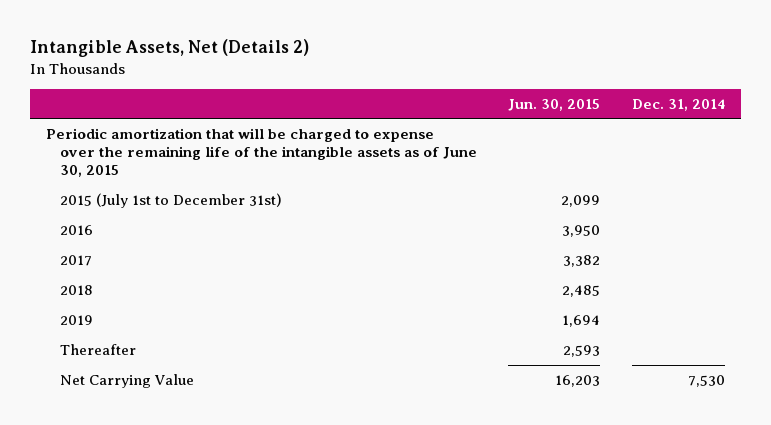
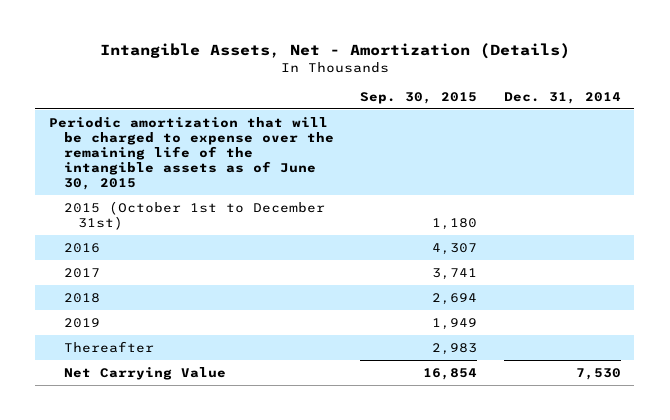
- Intangible Assets, Net (Details 2)
+ Intangible Assets, Net - Amortization (Details)
- | Jun. 30, 2015 | Dec. 31, 2014
+ | Sep. 30, 2015 | Dec. 31, 2014
- 2015 (July 1st to December 31st) | 2,099 |
+ 2015 (October 1st to December 31st) | 1,180 |

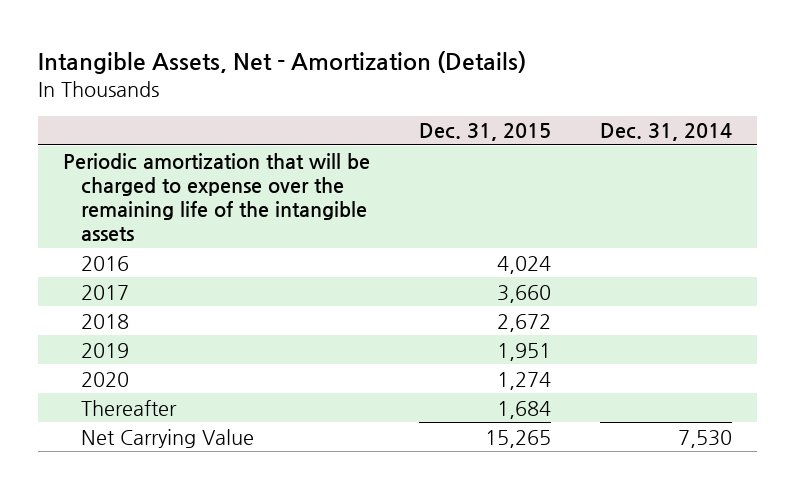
- | Sep. 30, 2015 | Dec. 31, 2014
+ | Dec. 31, 2015 | Dec. 31, 2014
- Periodic amortization that will be charged to expense over the remaining life of the intangible assets as of June 30, 2015
- 2015 (October 1st to December 31st) | 1,180 |
+ Periodic amortization that will be charged to expense over the remaining life of the intangible assets
+ 2020 | 1,274 |

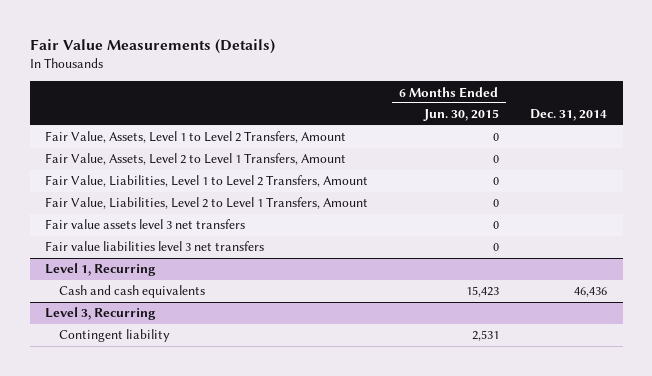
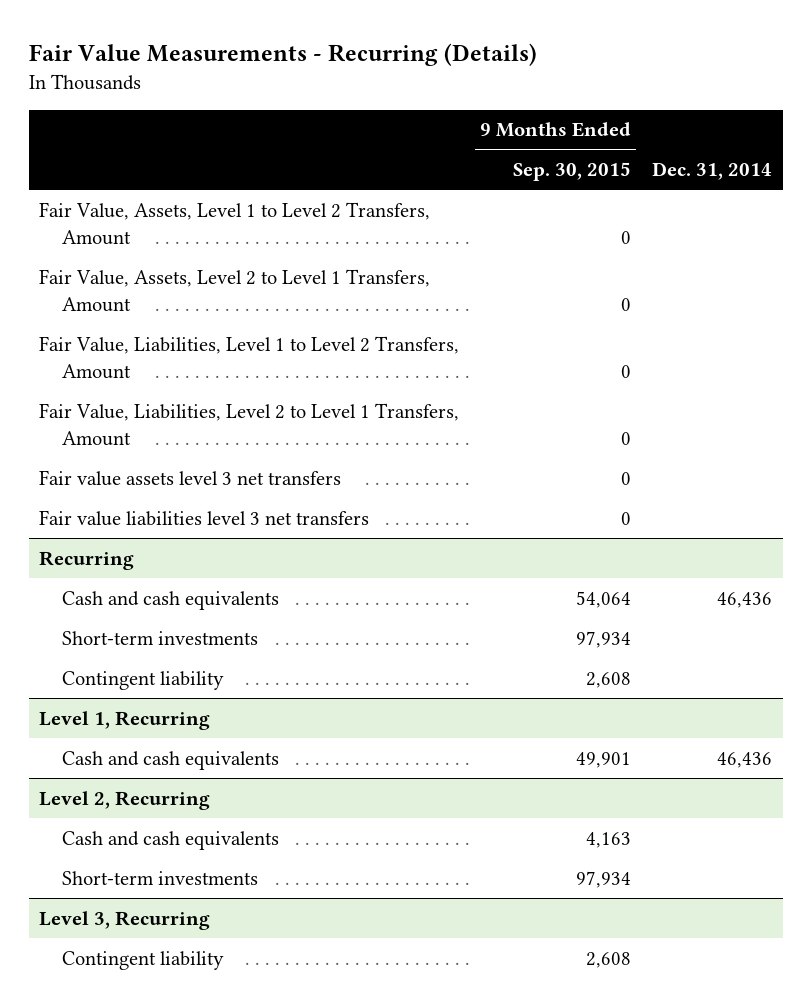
- Fair Value Measurements (Details)
+ Fair Value Measurements - Recurring (Details)
- | 6 Months Ended Jun. 30, 2015 | Dec. 31, 2014
+ | 9 Months Ended Sep. 30, 2015 | Dec. 31, 2014
+ Recurring
+ Cash and cash equivalents | 54,064 | 46,436
+ Short-term investments | 97,934 |
+ Contingent liability | 2,608 |
+ Level 2, Recurring
+ Cash and cash equivalents | 4,163 |
+ Short-term investments | 97,934 |

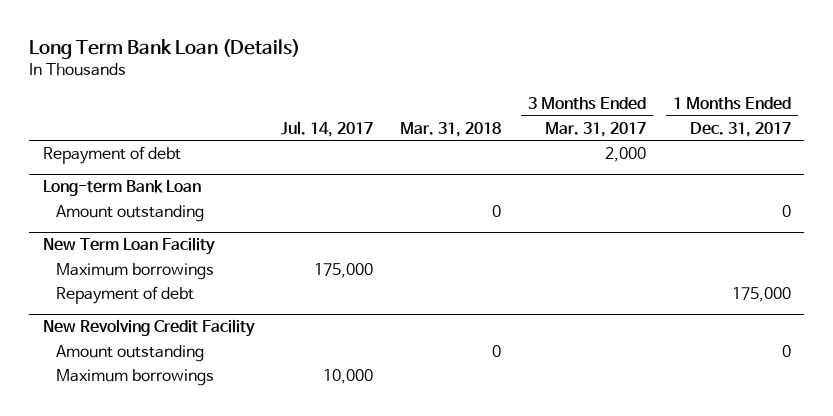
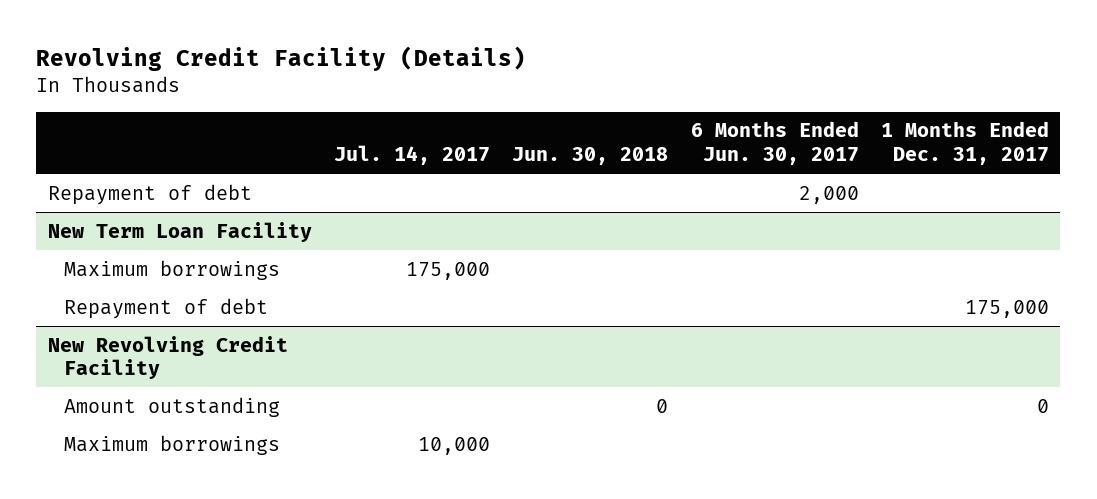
- Long Term Bank Loan (Details)
+ Revolving Credit Facility (Details)
- | Jul. 14, 2017 | Mar. 31, 2018 | 3 Months Ended Mar. 31, 2017 | 1 Months Ended Dec. 31, 2017
+ | Jul. 14, 2017 | Jun. 30, 2018 | 6 Months Ended Jun. 30, 2017 | 1 Months Ended Dec. 31, 2017
- Long-term Bank Loan
- Amount outstanding | | 0 | | 0

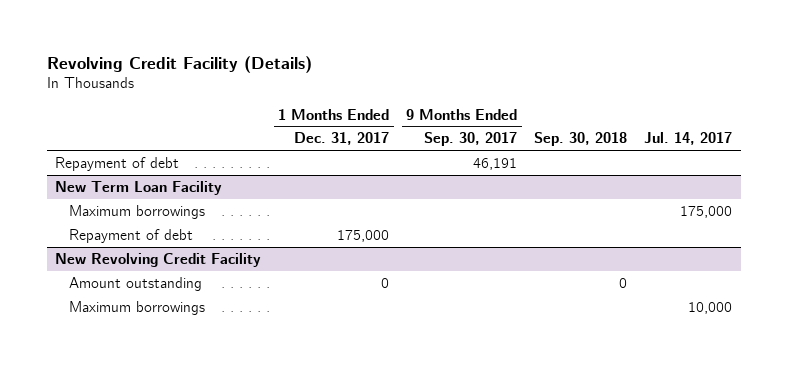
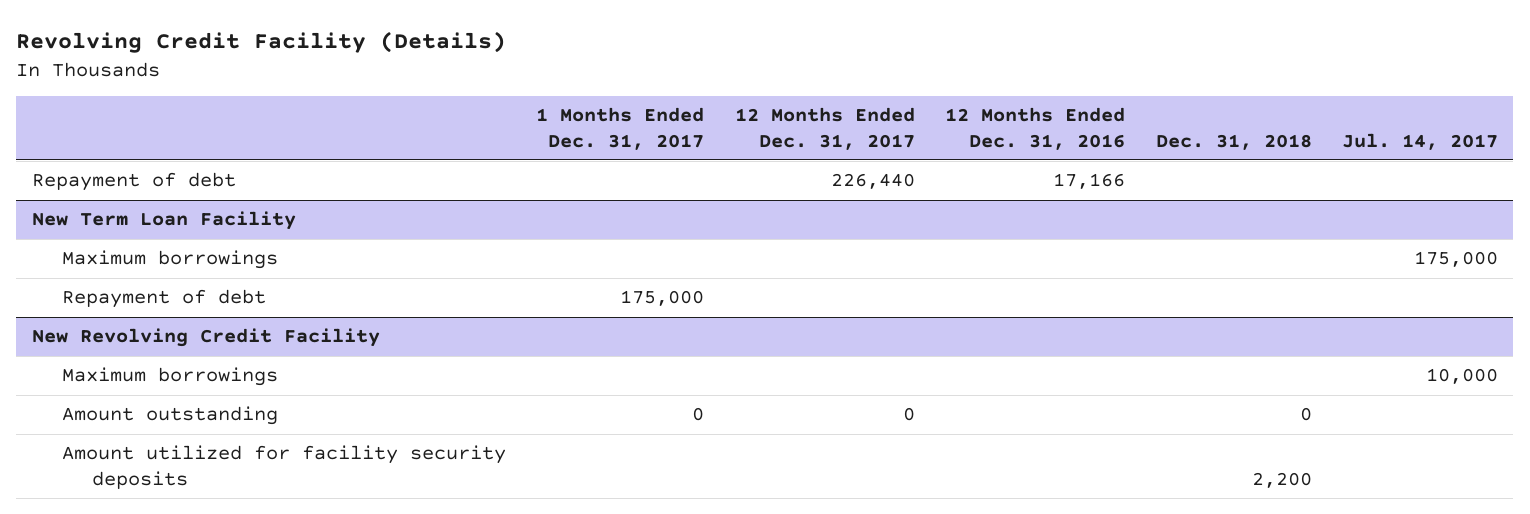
- | 1 Months Ended Dec. 31, 2017 | 9 Months Ended Sep. 30, 2017 | Sep. 30, 2018 | Jul. 14, 2017
+ | 1 Months Ended Dec. 31, 2017 | 12 Months Ended Dec. 31, 2017 | 12 Months Ended Dec. 31, 2016 | Dec. 31, 2018 | Jul. 14, 2017
@ New Revolving Credit Facility
moved down: Amount outstanding | 0 | 0 | | 0 |
+ Amount utilized for facility security deposits | | | | 2,200 |

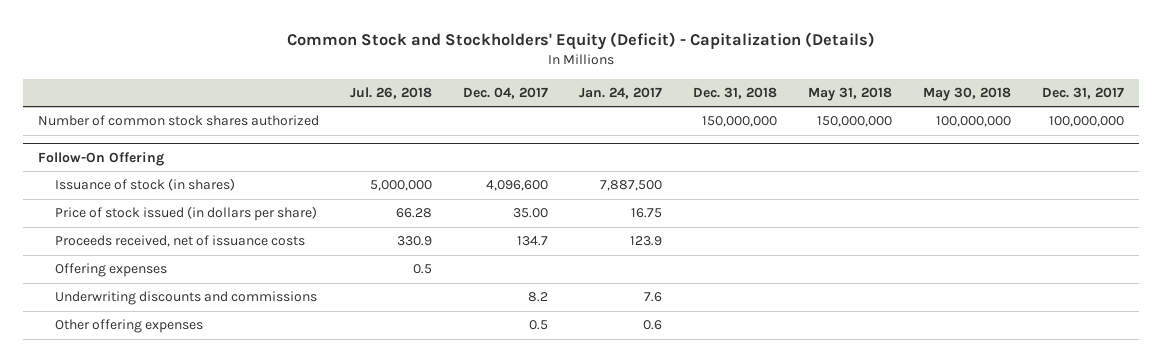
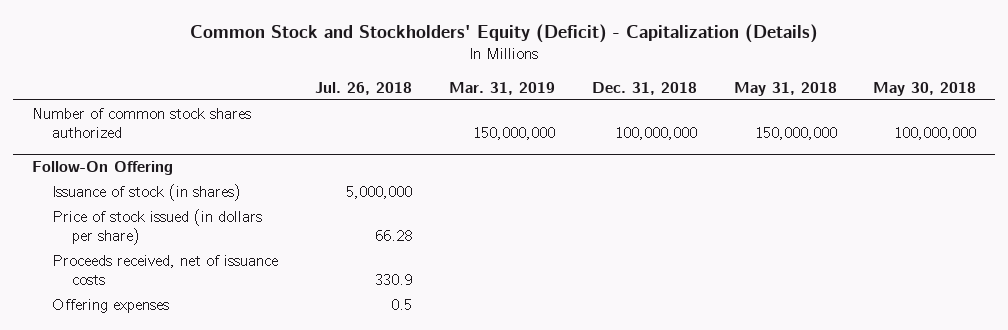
- | Jul. 26, 2018 | Dec. 04, 2017 | Jan. 24, 2017 | Dec. 31, 2018 | May 31, 2018 | May 30, 2018 | Dec. 31, 2017
+ | Jul. 26, 2018 | Mar. 31, 2019 | Dec. 31, 2018 | May 31, 2018 | May 30, 2018
- Number of common stock shares authorized | | | | 150,000,000 | 150,000,000 | 100,000,000 | 100,000,000
+ Number of common stock shares authorized | | 150,000,000 | 100,000,000 | 150,000,000 | 100,000,000
@ Follow-On Offering
- Underwriting discounts and commissions | | 8.2 | 7.6 | | | |
- Other offering expenses | | 0.5 | 0.6 | | | |

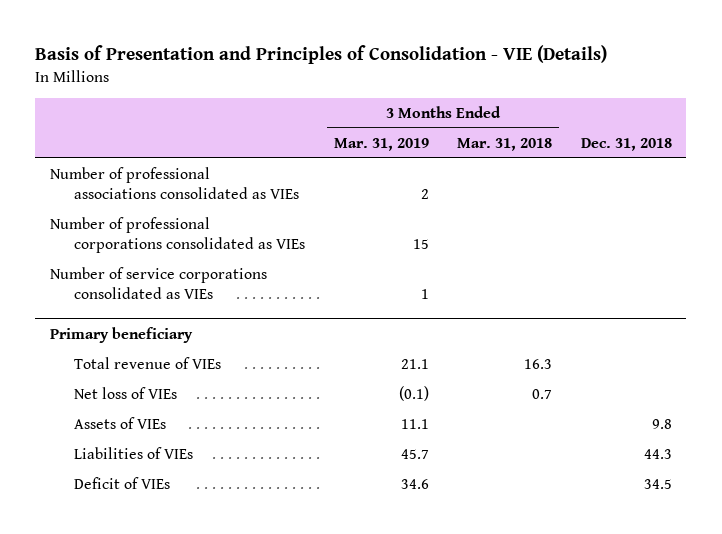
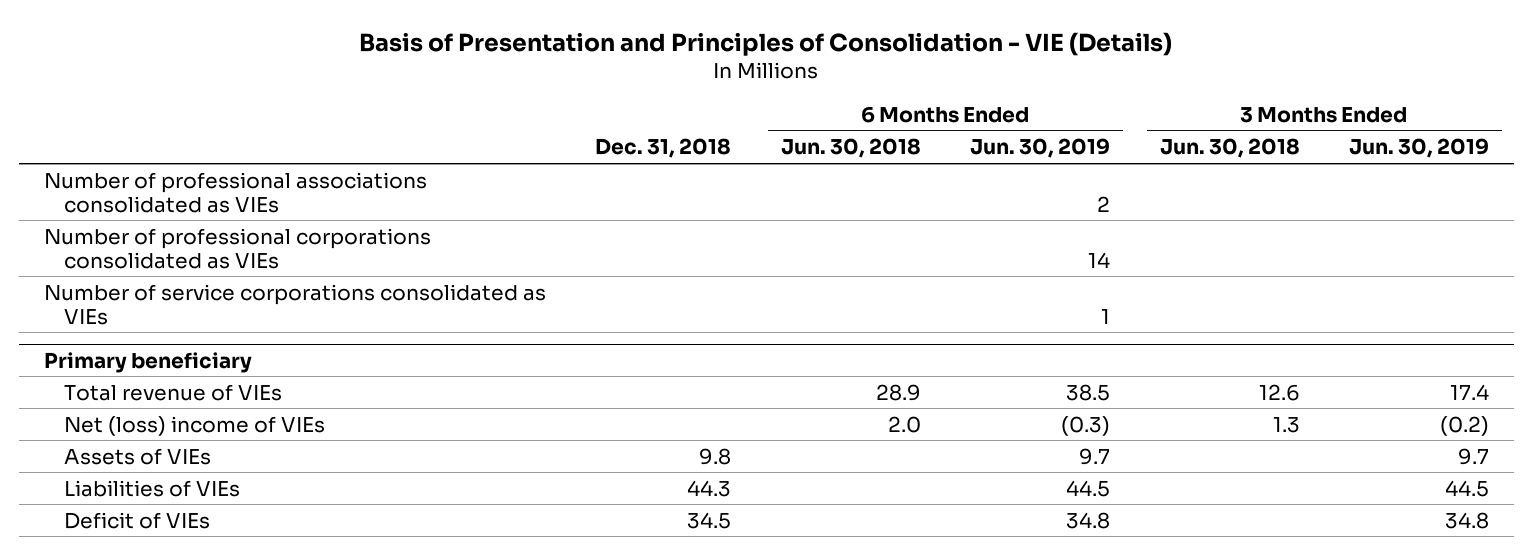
- | 3 Months Ended Mar. 31, 2019 | 3 Months Ended Mar. 31, 2018 | Dec. 31, 2018
+ | Dec. 31, 2018 | 6 Months Ended Jun. 30, 2018 | 6 Months Ended Jun. 30, 2019 | 3 Months Ended Jun. 30, 2018 | 3 Months Ended Jun. 30, 2019
@ Primary beneficiary
- Net loss of VIEs | (0.1) | 0.7 |
+ Net (loss) income of VIEs | | 2.0 | (0.3) | 1.3 | (0.2)

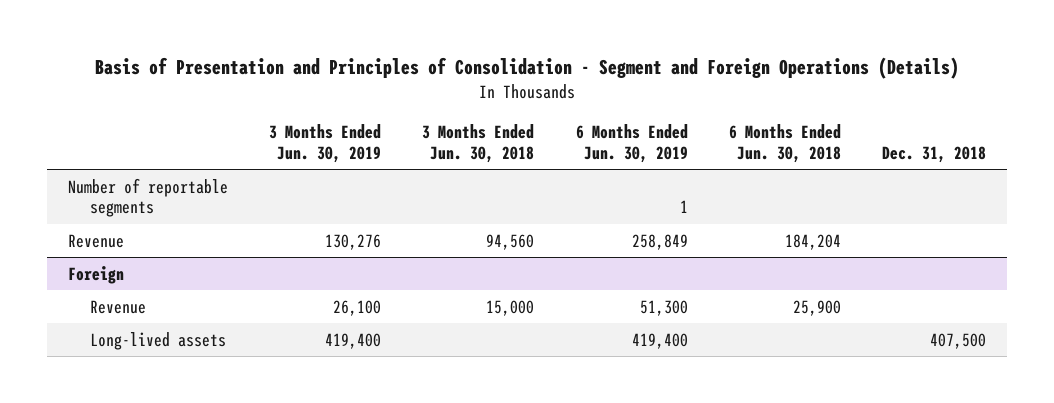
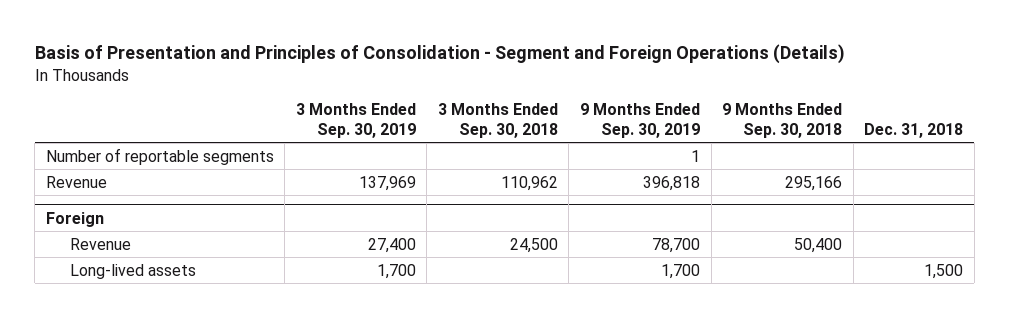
- | 3 Months Ended Jun. 30, 2019 | 3 Months Ended Jun. 30, 2018 | 6 Months Ended Jun. 30, 2019 | 6 Months Ended Jun. 30, 2018 | Dec. 31, 2018
+ | 3 Months Ended Sep. 30, 2019 | 3 Months Ended Sep. 30, 2018 | 9 Months Ended Sep. 30, 2019 | 9 Months Ended Sep. 30, 2018 | Dec. 31, 2018
@ Foreign
- Long-lived assets | 419,400 | | 419,400 | | 407,500
+ Long-lived assets | 1,700 | | 1,700 | | 1,500

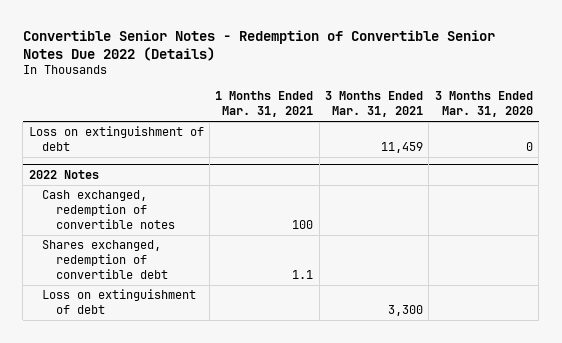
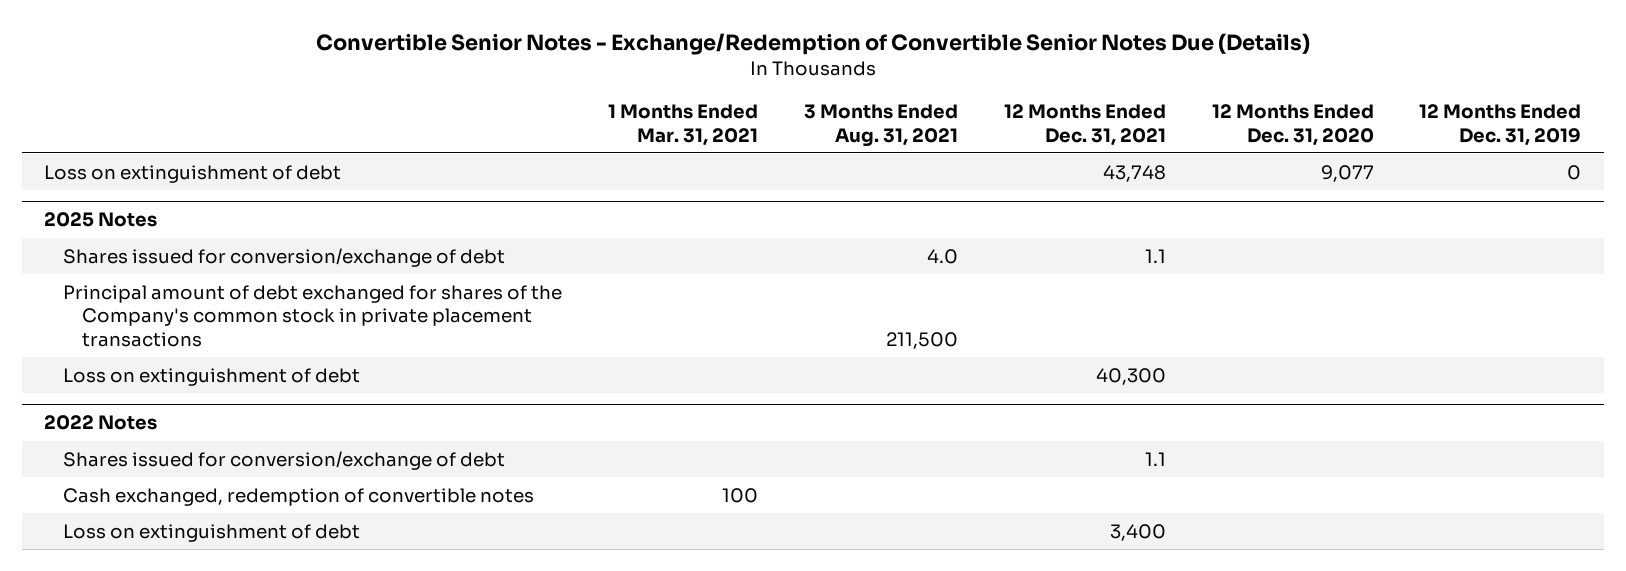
- Convertible Senior Notes - Redemption of Convertible Senior Notes Due 2022 (Details)
+ Convertible Senior Notes - Exchange/Redemption of Convertible Senior Notes Due (Details)
- | 1 Months Ended Mar. 31, 2021 | 3 Months Ended Mar. 31, 2021 | 3 Months Ended Mar. 31, 2020
+ | 1 Months Ended Mar. 31, 2021 | 3 Months Ended Aug. 31, 2021 | 12 Months Ended Dec. 31, 2021 | 12 Months Ended Dec. 31, 2020 | 12 Months Ended Dec. 31, 2019
+ 2025 Notes
+ Shares issued for conversion/exchange of debt | | 4.0 | 1.1 | |
+ Principal amount of debt exchanged for shares of the Company's common stock in private placement transactions | | 211,500 | | |
+ Loss on extinguishment of debt | | | 40,300 | |
@ 2022 Notes
+ Shares issued for conversion/exchange of debt | | | 1.1 | |
- Shares exchanged, redemption of convertible debt | 1.1 | |

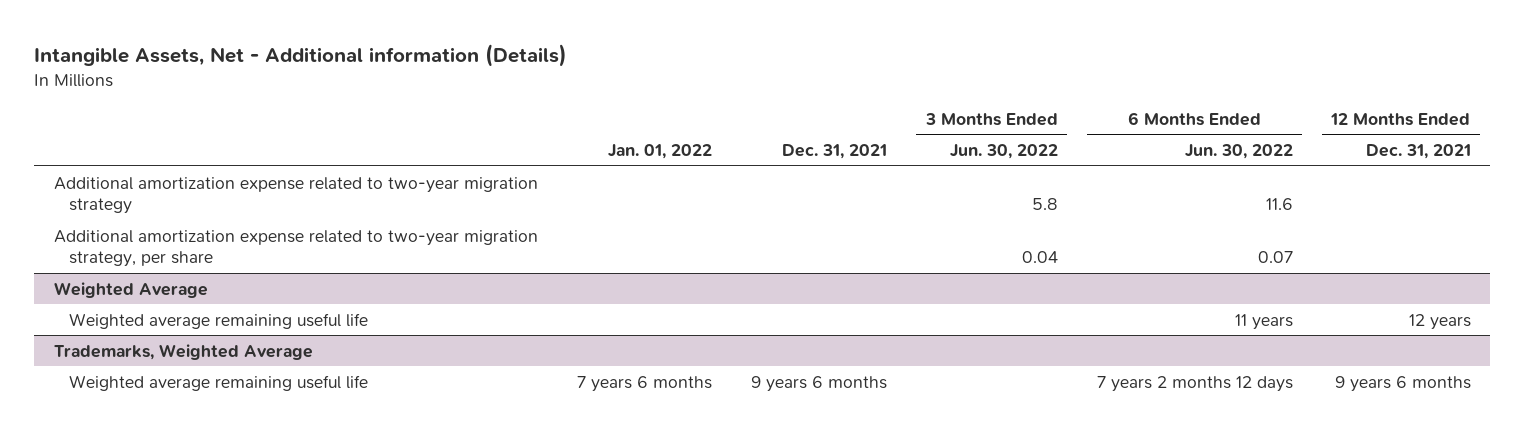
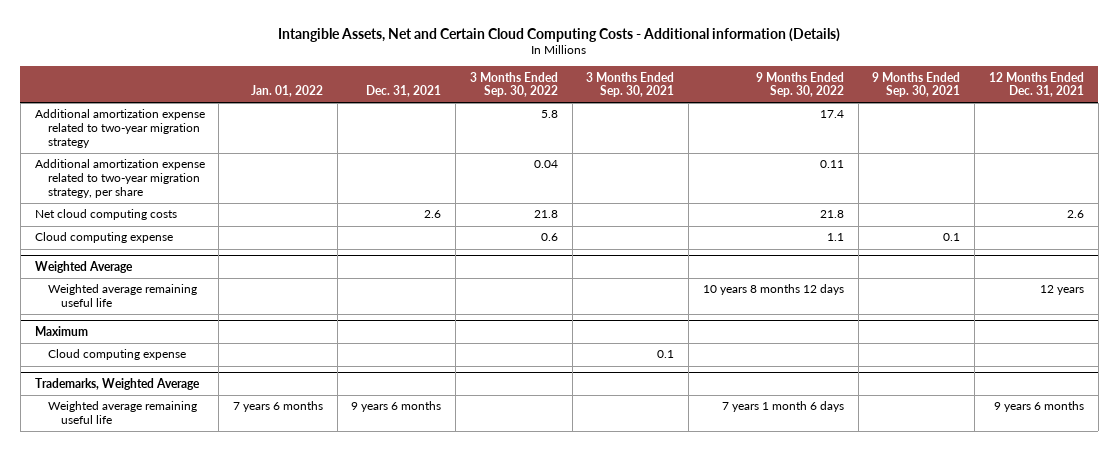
- Intangible Assets, Net - Additional information (Details)
+ Intangible Assets, Net and Certain Cloud Computing Costs - Additional information (Details)
- | Jan. 01, 2022 | Dec. 31, 2021 | 3 Months Ended Jun. 30, 2022 | 6 Months Ended Jun. 30, 2022 | 12 Months Ended Dec. 31, 2021
+ | Jan. 01, 2022 | Dec. 31, 2021 | 3 Months Ended Sep. 30, 2022 | 3 Months Ended Sep. 30, 2021 | 9 Months Ended Sep. 30, 2022 | 9 Months Ended Sep. 30, 2021 | 12 Months Ended Dec. 31, 2021
+ Net cloud computing costs | | 2.6 | 21.8 | | 21.8 | | 2.6
+ Cloud computing expense | | | 0.6 | | 1.1 | 0.1 |
+ Maximum
+ Cloud computing expense | | | | 0.1 | | |

